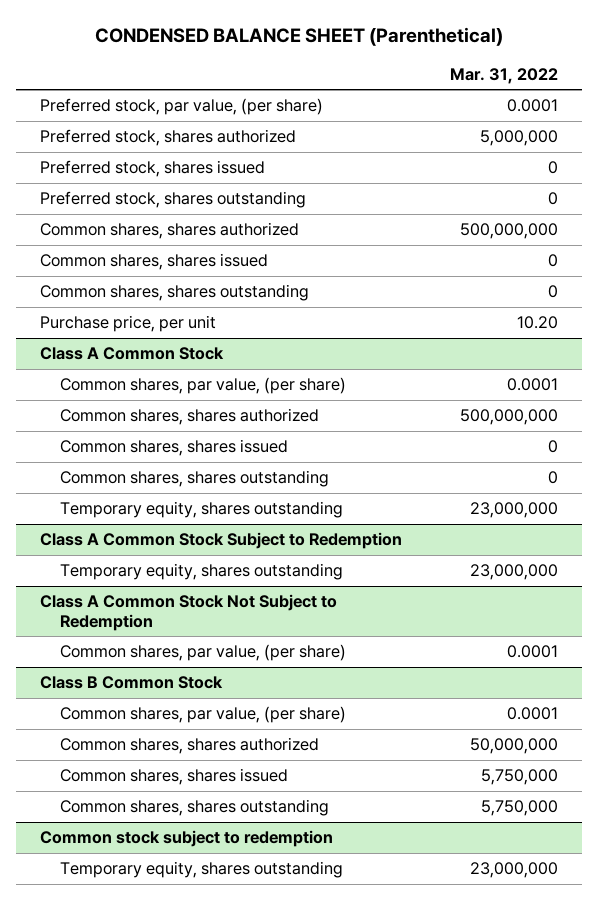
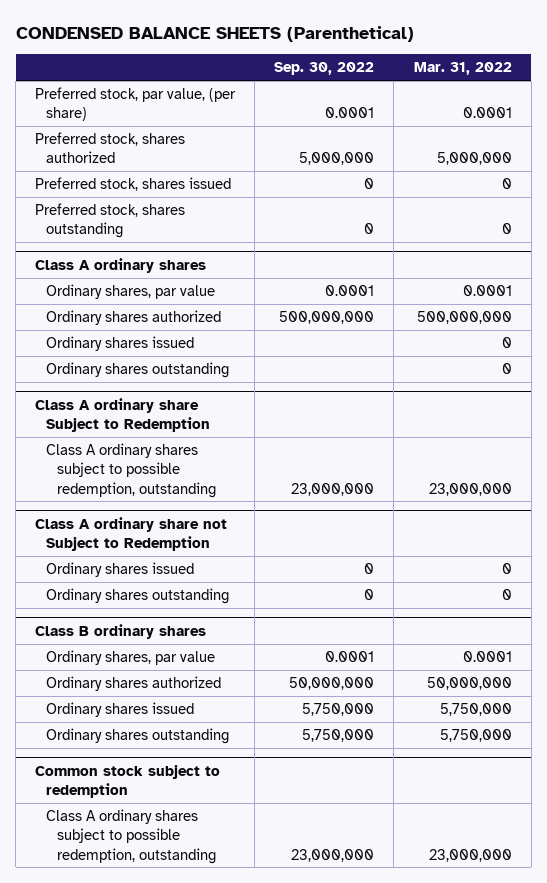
- CONDENSED BALANCE SHEET (Parenthetical)
+ CONDENSED BALANCE SHEETS (Parenthetical)
- | Mar. 31, 2022
+ | Sep. 30, 2022 | Mar. 31, 2022
- Common shares, shares authorized | 500,000,000
- Common shares, shares issued | 0
- Common shares, shares outstanding | 0
- Purchase price, per unit | 10.20
- Class A Common Stock
- Common shares, par value, (per share) | 0.0001
- Common shares, shares authorized | 500,000,000
- Common shares, shares issued | 0
- Common shares, shares outstanding | 0
- Temporary equity, shares outstanding | 23,000,000
- Class A Common Stock Subject to Redemption
- Temporary equity, shares outstanding | 23,000,000
- Class A Common Stock Not Subject to Redemption
- Common shares, par value, (per share) | 0.0001
- Class B Common Stock
- Common shares, par value, (per share) | 0.0001
- Common shares, shares authorized | 50,000,000
- Common shares, shares issued | 5,750,000
- Common shares, shares outstanding | 5,750,000
+ Class A ordinary shares
+ Ordinary shares, par value | 0.0001 | 0.0001
+ Ordinary shares authorized | 500,000,000 | 500,000,000
+ Ordinary shares issued | | 0
+ Ordinary shares outstanding | | 0
+ Class A ordinary share Subject to Redemption
+ Class A ordinary shares subject to possible redemption, outstanding | 23,000,000 | 23,000,000
+ Class A ordinary share not Subject to Redemption
+ Ordinary shares issued | 0 | 0
+ Ordinary shares outstanding | 0 | 0
+ Class B ordinary shares
+ Ordinary shares, par value | 0.0001 | 0.0001
+ Ordinary shares authorized | 50,000,000 | 50,000,000
+ Ordinary shares issued | 5,750,000 | 5,750,000
+ Ordinary shares outstanding | 5,750,000 | 5,750,000
@ Common stock subject to redemption
- Temporary equity, shares outstanding | 23,000,000
+ Class A ordinary shares subject to possible redemption, outstanding | 23,000,000 | 23,000,000

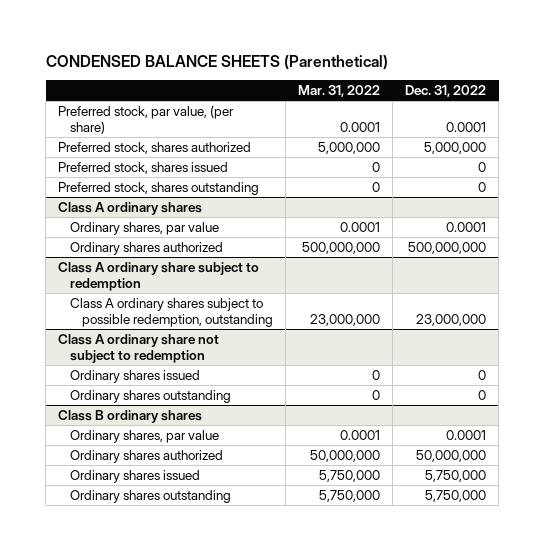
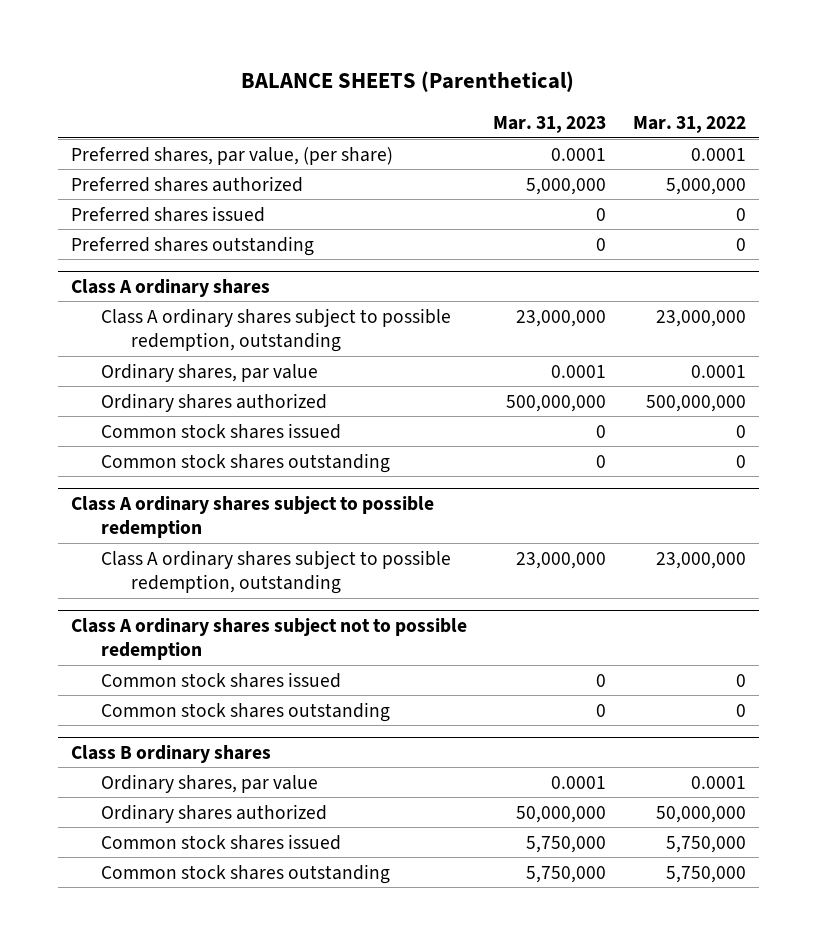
- CONDENSED BALANCE SHEETS (Parenthetical)
+ BALANCE SHEETS (Parenthetical)
- | Mar. 31, 2022 | Dec. 31, 2022
+ | Mar. 31, 2023 | Mar. 31, 2022
- Preferred stock, par value, (per share) | 0.0001 | 0.0001
- Preferred stock, shares authorized | 5,000,000 | 5,000,000
- Preferred stock, shares issued | 0 | 0
- Preferred stock, shares outstanding | 0 | 0
+ Preferred shares, par value, (per share) | 0.0001 | 0.0001
+ Preferred shares authorized | 5,000,000 | 5,000,000
+ Preferred shares issued | 0 | 0
+ Preferred shares outstanding | 0 | 0
@ Class A ordinary shares
+ Class A ordinary shares subject to possible redemption, outstanding | 23,000,000 | 23,000,000
- Class A ordinary share subject to redemption
@ Class A ordinary shares
+ Common stock shares issued | 0 | 0
+ Common stock shares outstanding | 0 | 0
+ Class A ordinary shares subject to possible redemption
- Class A ordinary share not subject to redemption
- Ordinary shares issued | 0 | 0
- Ordinary shares outstanding | 0 | 0
+ Class A ordinary shares subject not to possible redemption
+ Common stock shares issued | 0 | 0
+ Common stock shares outstanding | 0 | 0
@ Class B ordinary shares
- Ordinary shares issued | 5,750,000 | 5,750,000
- Ordinary shares outstanding | 5,750,000 | 5,750,000
+ Common stock shares issued | 5,750,000 | 5,750,000
+ Common stock shares outstanding | 5,750,000 | 5,750,000

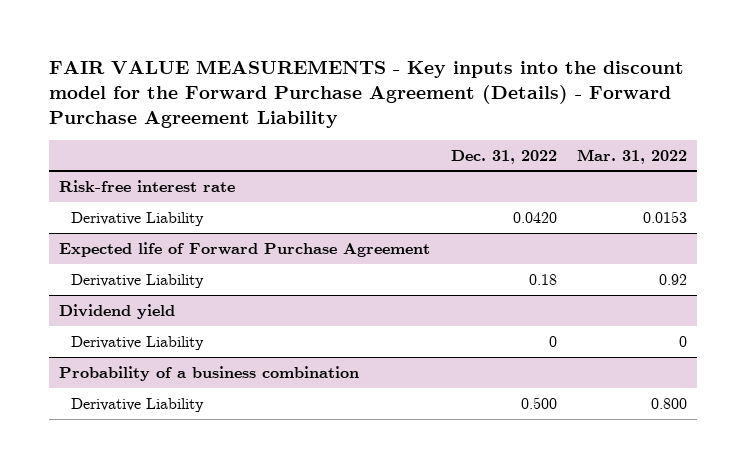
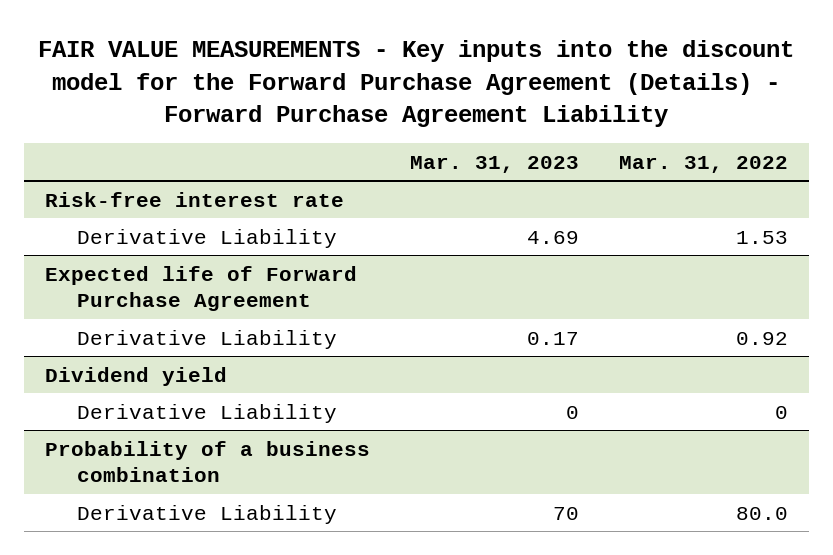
- | Dec. 31, 2022 | Mar. 31, 2022
+ | Mar. 31, 2023 | Mar. 31, 2022
@ Risk-free interest rate
- Derivative Liability | 0.0420 | 0.0153
+ Derivative Liability | 4.69 | 1.53
@ Probability of a business combination
- Derivative Liability | 0.500 | 0.800
+ Derivative Liability | 70 | 80.0

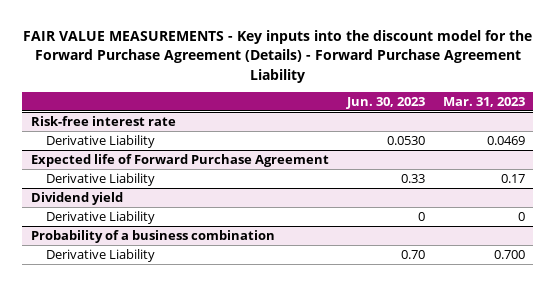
- | Mar. 31, 2023 | Mar. 31, 2022
+ | Jun. 30, 2023 | Mar. 31, 2023
@ Risk-free interest rate
- Derivative Liability | 4.69 | 1.53
+ Derivative Liability | 0.0530 | 0.0469
@ Probability of a business combination
- Derivative Liability | 70 | 80.0
+ Derivative Liability | 0.70 | 0.700

